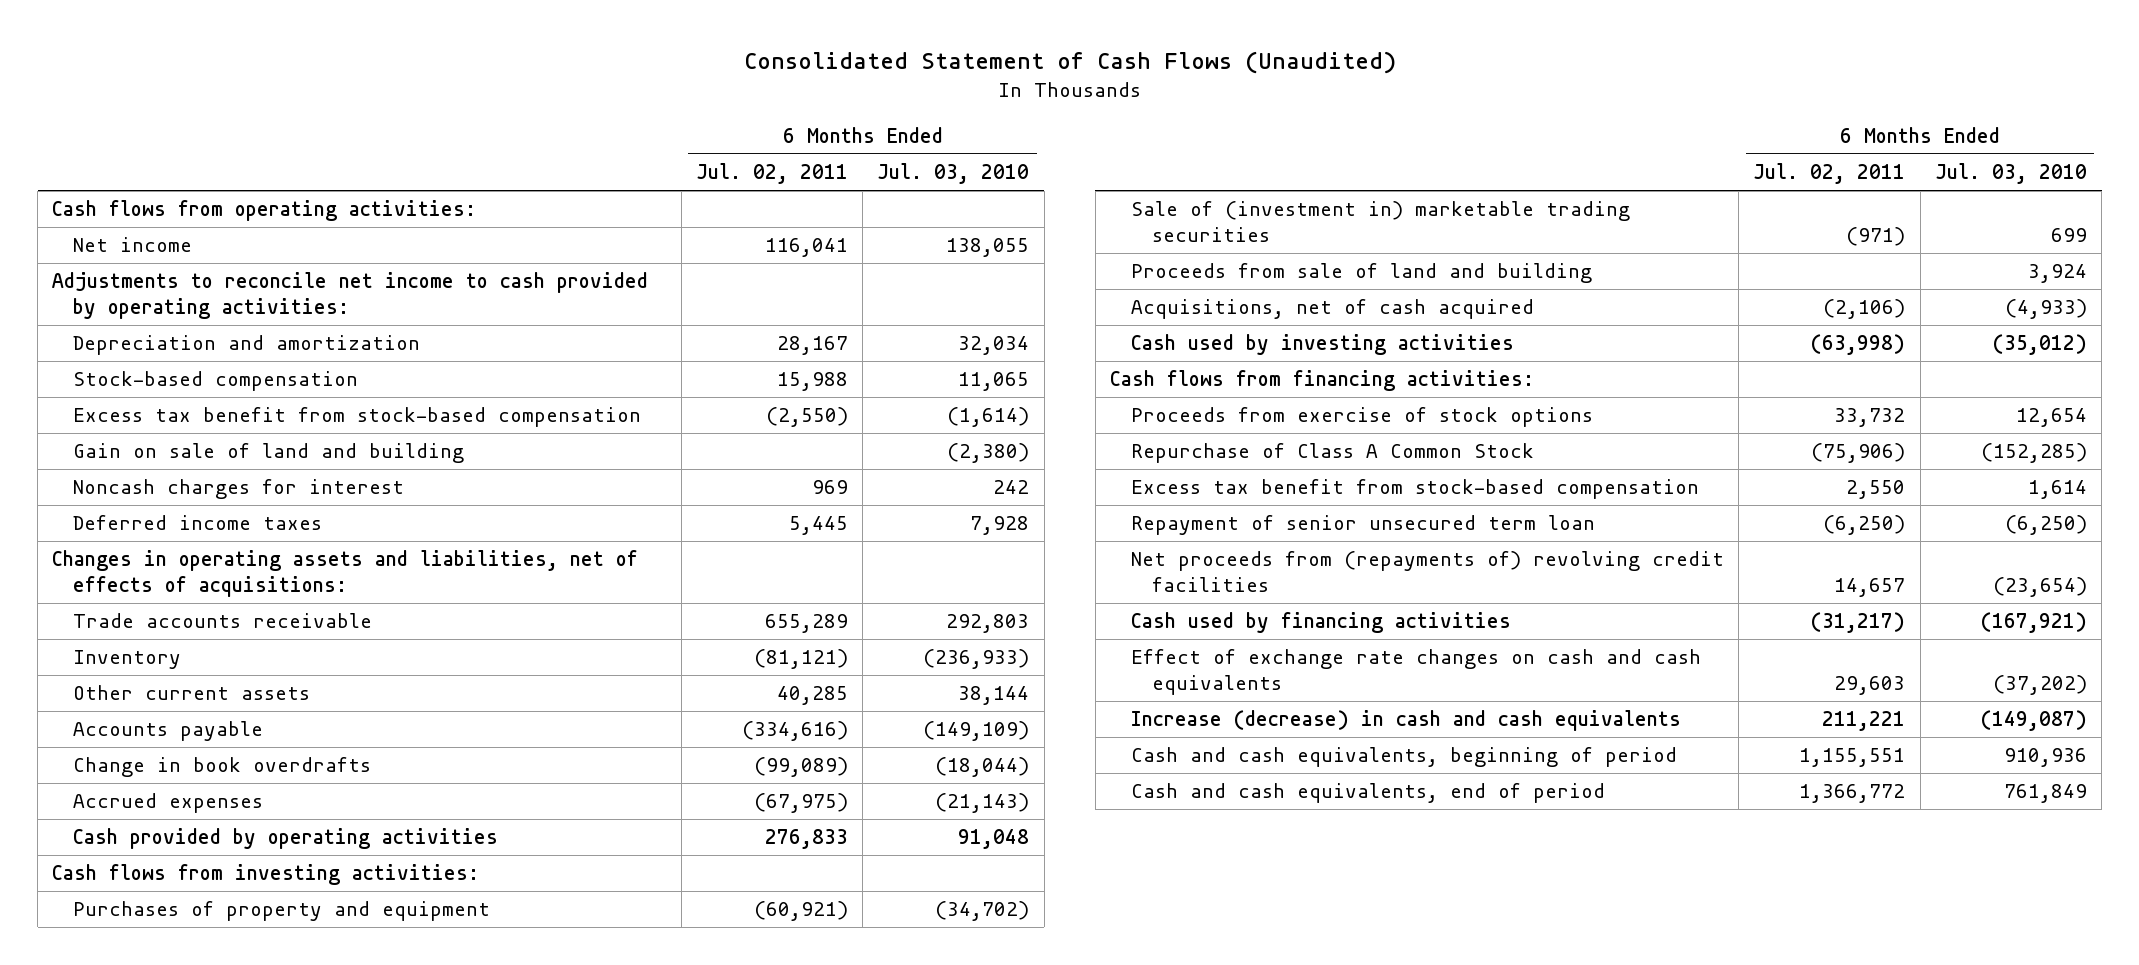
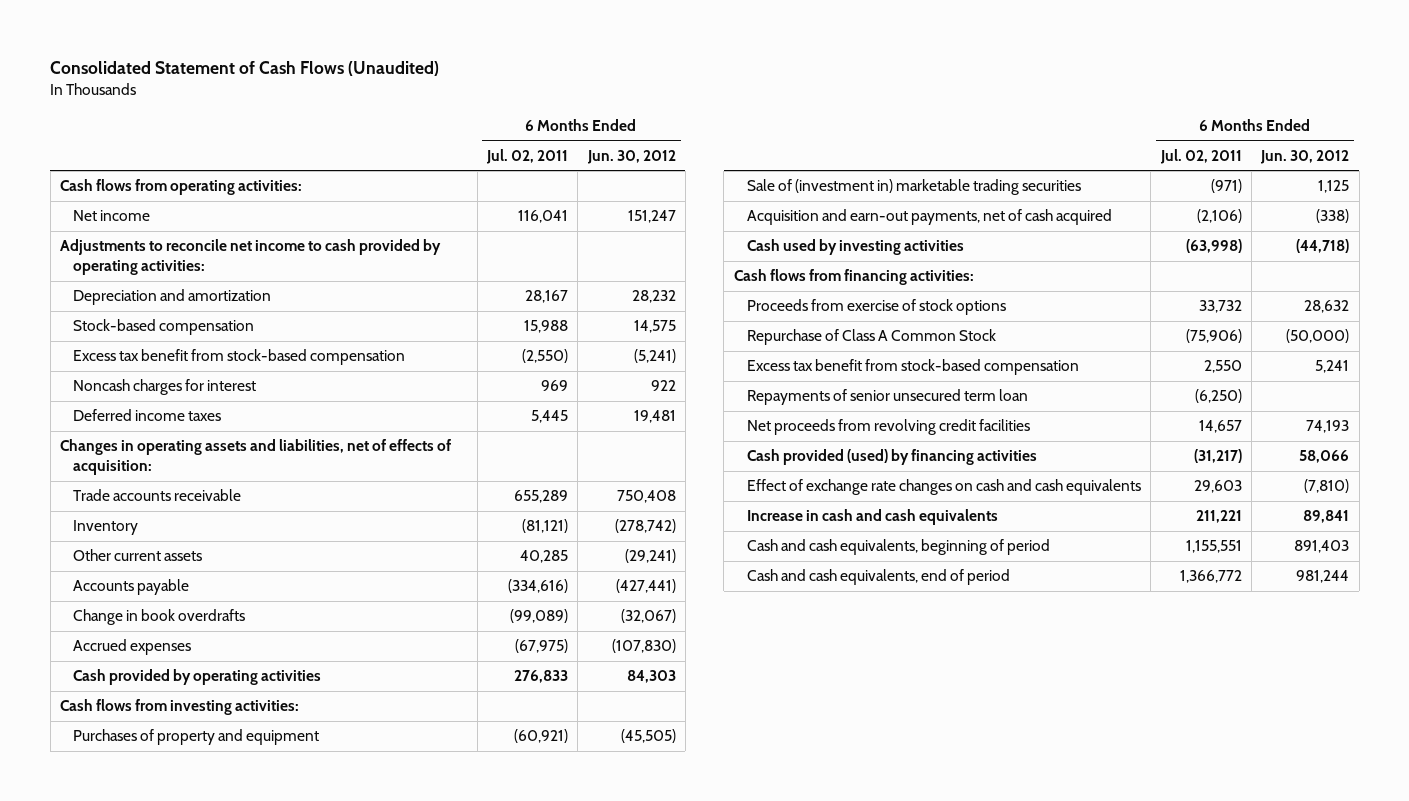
- | 6 Months Ended Jul. 02, 2011 | 6 Months Ended Jul. 03, 2010
+ | 6 Months Ended Jul. 02, 2011 | 6 Months Ended Jun. 30, 2012
- Gain on sale of land and building | | (2,380)
- Changes in operating assets and liabilities, net of effects of acquisitions:
+ Changes in operating assets and liabilities, net of effects of acquisition:
- Proceeds from sale of land and building | | 3,924
- Acquisitions, net of cash acquired | (2,106) | (4,933)
+ Acquisition and earn-out payments, net of cash acquired | (2,106) | (338)
- Repayment of senior unsecured term loan | (6,250) | (6,250)
- Net proceeds from (repayments of) revolving credit facilities | 14,657 | (23,654)
- Cash used by financing activities | (31,217) | (167,921)
+ Repayments of senior unsecured term loan | (6,250) |
+ Net proceeds from revolving credit facilities | 14,657 | 74,193
+ Cash provided (used) by financing activities | (31,217) | 58,066
- Increase (decrease) in cash and cash equivalents | 211,221 | (149,087)
+ Increase in cash and cash equivalents | 211,221 | 89,841

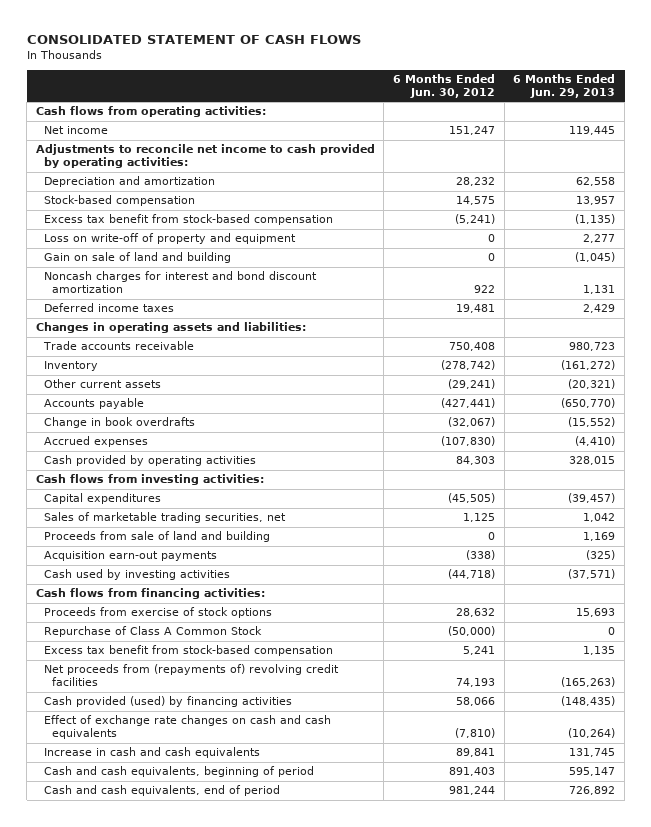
- Consolidated Statement of Cash Flows (Unaudited)
+ CONSOLIDATED STATEMENT OF CASH FLOWS
- | 6 Months Ended Jul. 02, 2011 | 6 Months Ended Jun. 30, 2012
+ | 6 Months Ended Jun. 30, 2012 | 6 Months Ended Jun. 29, 2013
- Noncash charges for interest | 969 | 922
+ Loss on write-off of property and equipment | 0 | 2,277
+ Gain on sale of land and building | 0 | (1,045)
+ Noncash charges for interest and bond discount amortization | 922 | 1,131
- Changes in operating assets and liabilities, net of effects of acquisition:
+ Changes in operating assets and liabilities:
- Purchases of property and equipment | (60,921) | (45,505)
- Sale of (investment in) marketable trading securities | (971) | 1,125
- Acquisition and earn-out payments, net of cash acquired | (2,106) | (338)
+ Capital expenditures | (45,505) | (39,457)
+ Sales of marketable trading securities, net | 1,125 | 1,042
+ Proceeds from sale of land and building | 0 | 1,169
+ Acquisition earn-out payments | (338) | (325)
- Repayments of senior unsecured term loan | (6,250) |
- Net proceeds from revolving credit facilities | 14,657 | 74,193
+ Net proceeds from (repayments of) revolving credit facilities | 74,193 | (165,263)

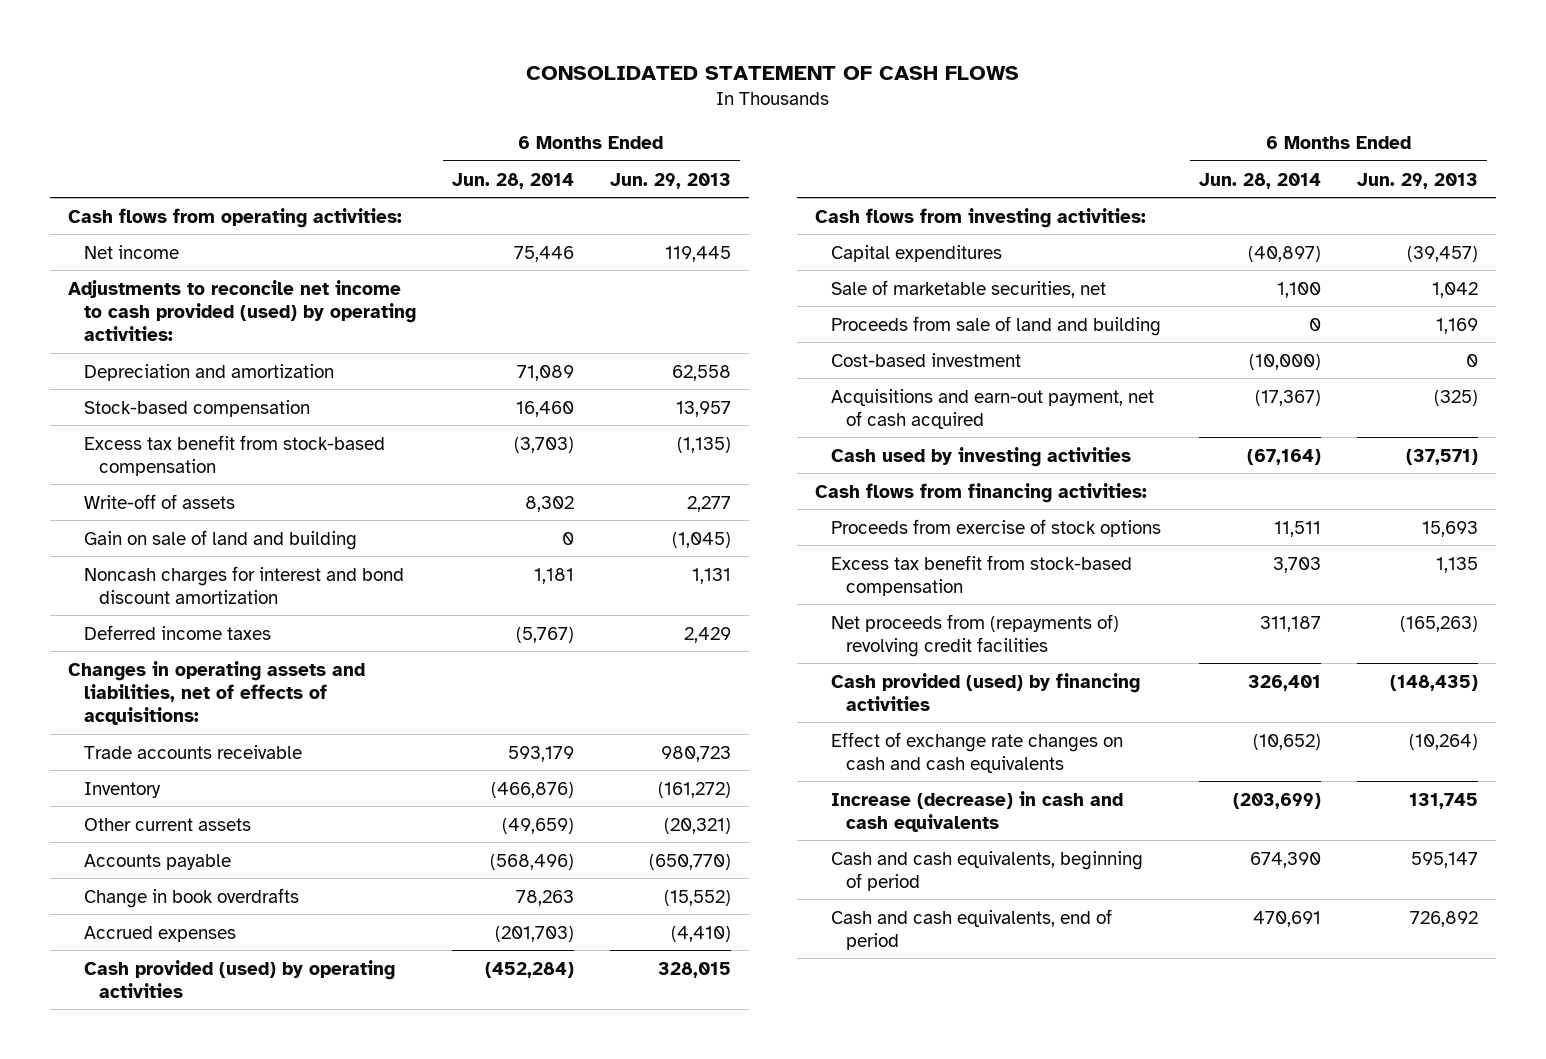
- | 6 Months Ended Jun. 30, 2012 | 6 Months Ended Jun. 29, 2013
+ | 6 Months Ended Jun. 28, 2014 | 6 Months Ended Jun. 29, 2013
- Adjustments to reconcile net income to cash provided by operating activities:
+ Adjustments to reconcile net income to cash provided (used) by operating activities:
- Loss on write-off of property and equipment | 0 | 2,277
+ Write-off of assets | 8,302 | 2,277
- Changes in operating assets and liabilities:
+ Changes in operating assets and liabilities, net of effects of acquisitions:
- Cash provided by operating activities | 84,303 | 328,015
+ Cash provided (used) by operating activities | (452,284) | 328,015
- Sales of marketable trading securities, net | 1,125 | 1,042
+ Sale of marketable securities, net | 1,100 | 1,042
- Acquisition earn-out payments | (338) | (325)
+ Cost-based investment | (10,000) | 0
+ Acquisitions and earn-out payment, net of cash acquired | (17,367) | (325)
- Repurchase of Class A Common Stock | (50,000) | 0
- Increase in cash and cash equivalents | 89,841 | 131,745
+ Increase (decrease) in cash and cash equivalents | (203,699) | 131,745

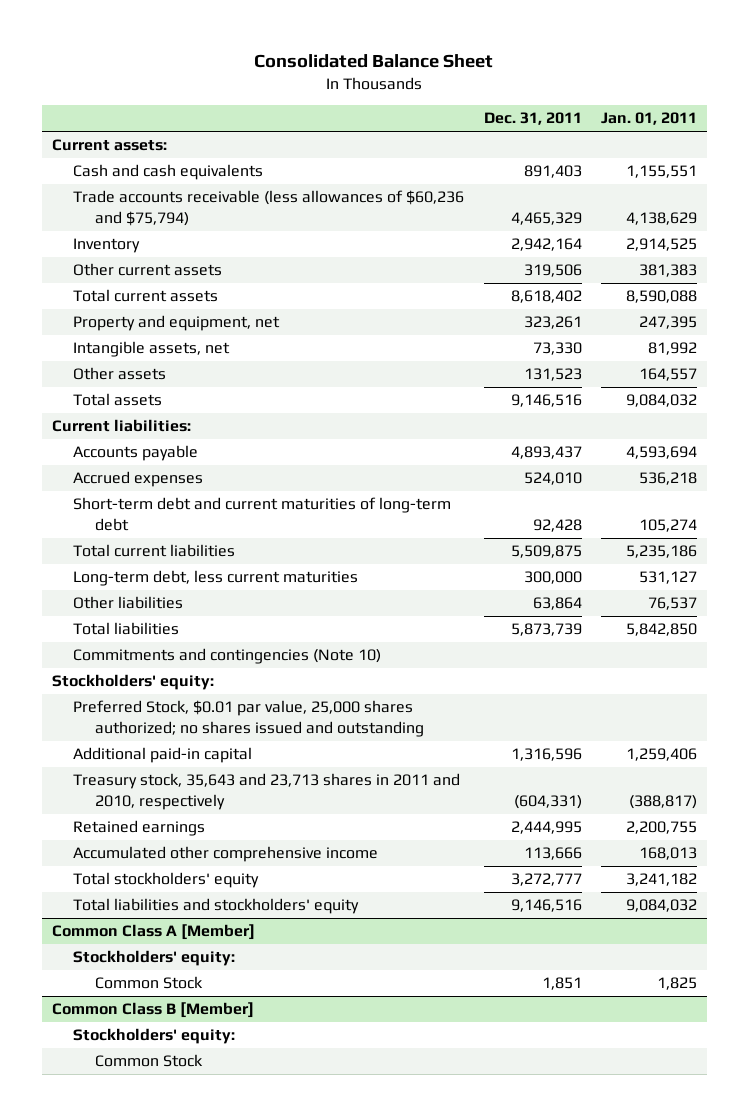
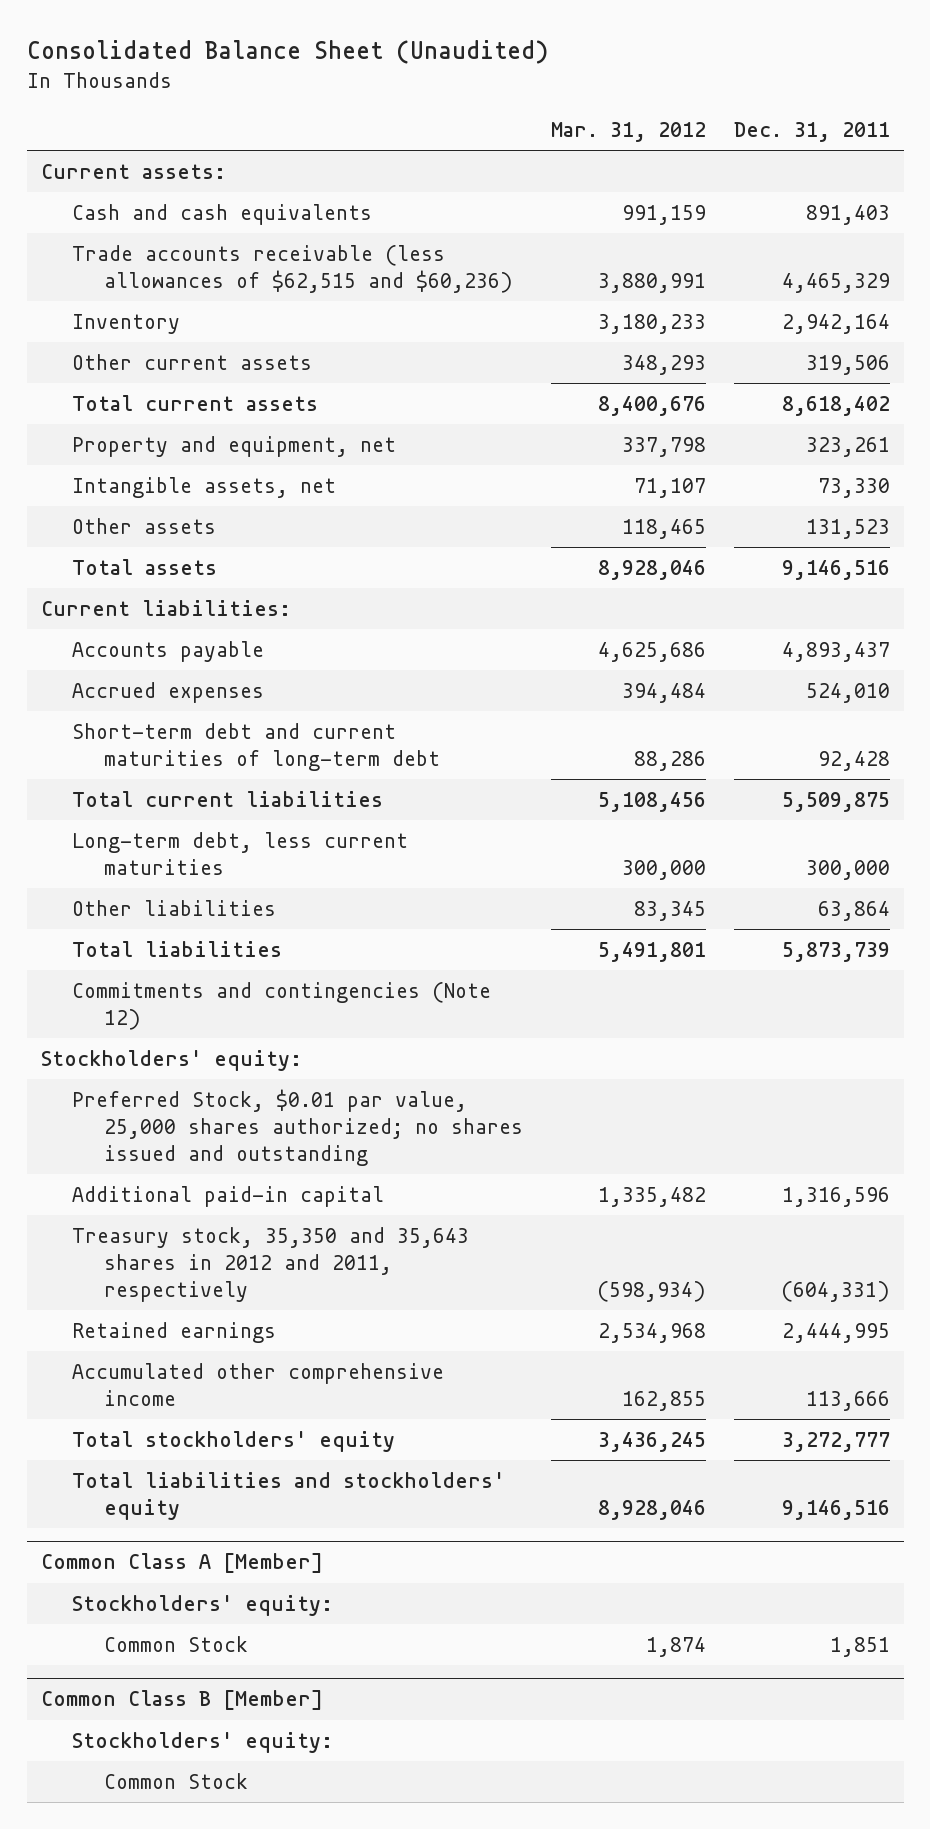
- Consolidated Balance Sheet
+ Consolidated Balance Sheet (Unaudited)
- | Dec. 31, 2011 | Jan. 01, 2011
+ | Mar. 31, 2012 | Dec. 31, 2011
- Trade accounts receivable (less allowances of $60,236 and $75,794) | 4,465,329 | 4,138,629
+ Trade accounts receivable (less allowances of $62,515 and $60,236) | 3,880,991 | 4,465,329
- Commitments and contingencies (Note 10)
+ Commitments and contingencies (Note 12)
- Treasury stock, 35,643 and 23,713 shares in 2011 and 2010, respectively | (604,331) | (388,817)
+ Treasury stock, 35,350 and 35,643 shares in 2012 and 2011, respectively | (598,934) | (604,331)

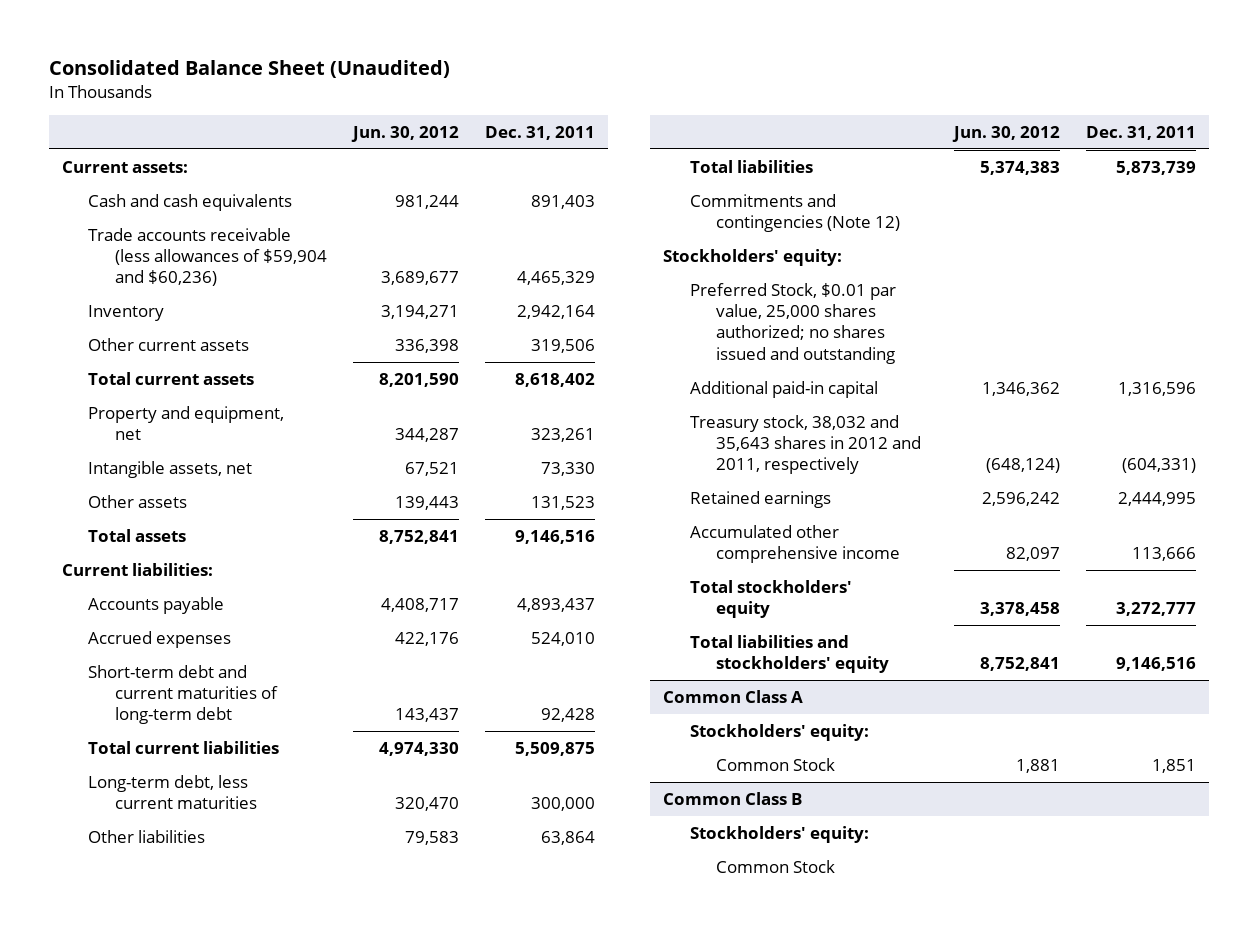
- | Mar. 31, 2012 | Dec. 31, 2011
+ | Jun. 30, 2012 | Dec. 31, 2011
- Trade accounts receivable (less allowances of $62,515 and $60,236) | 3,880,991 | 4,465,329
+ Trade accounts receivable (less allowances of $59,904 and $60,236) | 3,689,677 | 4,465,329
- Treasury stock, 35,350 and 35,643 shares in 2012 and 2011, respectively | (598,934) | (604,331)
+ Treasury stock, 38,032 and 35,643 shares in 2012 and 2011, respectively | (648,124) | (604,331)
- Common Class A [Member]
+ Common Class A
- Common Class B [Member]
+ Common Class B

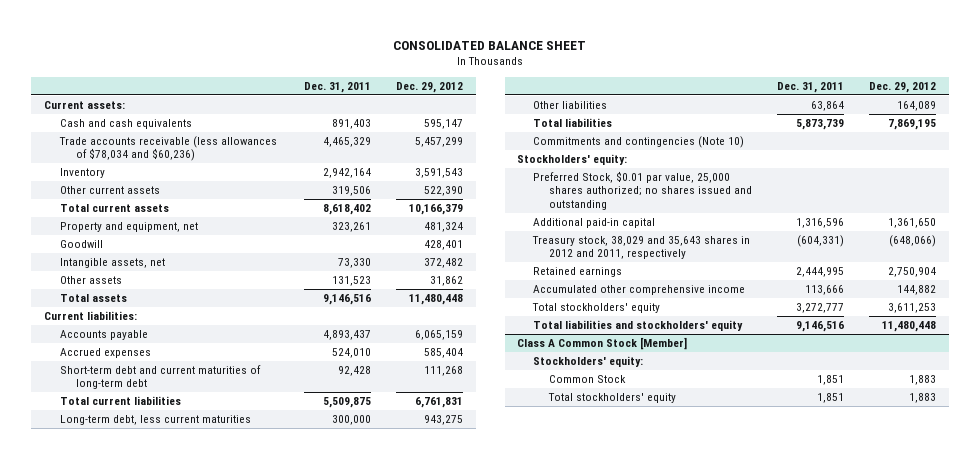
- Consolidated Balance Sheet (Unaudited)
+ CONSOLIDATED BALANCE SHEET
- | Jun. 30, 2012 | Dec. 31, 2011
+ | Dec. 31, 2011 | Dec. 29, 2012
- Trade accounts receivable (less allowances of $59,904 and $60,236) | 3,689,677 | 4,465,329
+ Trade accounts receivable (less allowances of $78,034 and $60,236) | 4,465,329 | 5,457,299
+ Goodwill | | 428,401
- Commitments and contingencies (Note 12)
+ Commitments and contingencies (Note 10)
- Treasury stock, 38,032 and 35,643 shares in 2012 and 2011, respectively | (648,124) | (604,331)
+ Treasury stock, 38,029 and 35,643 shares in 2012 and 2011, respectively | (604,331) | (648,066)
- Common Class A
+ Class A Common Stock [Member]
- Common Class B
- Stockholders' equity:
- Common Stock
+ Total stockholders' equity | 1,851 | 1,883

